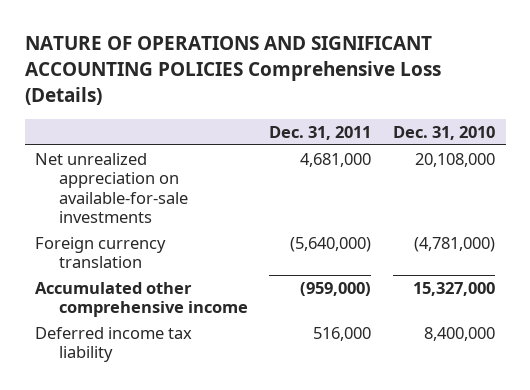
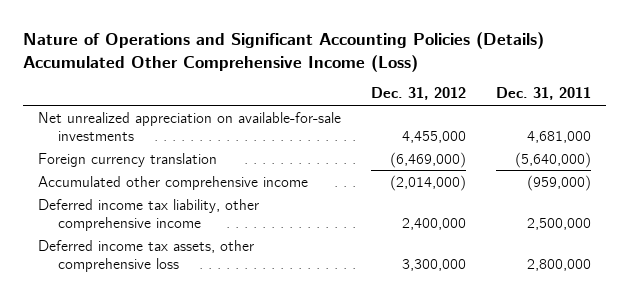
- NATURE OF OPERATIONS AND SIGNIFICANT ACCOUNTING POLICIES Comprehensive Loss (Details)
+ Nature of Operations and Significant Accounting Policies (Details) Accumulated Other Comprehensive Income (Loss)
- | Dec. 31, 2011 | Dec. 31, 2010
+ | Dec. 31, 2012 | Dec. 31, 2011
- Deferred income tax liability | 516,000 | 8,400,000
+ Deferred income tax liability, other comprehensive income | 2,400,000 | 2,500,000
+ Deferred income tax assets, other comprehensive loss | 3,300,000 | 2,800,000

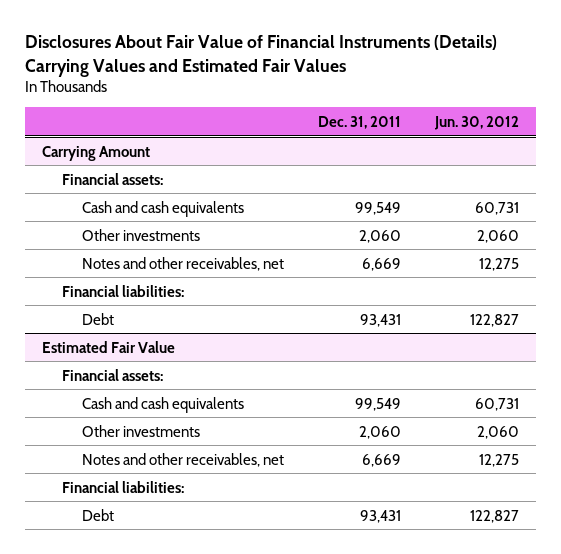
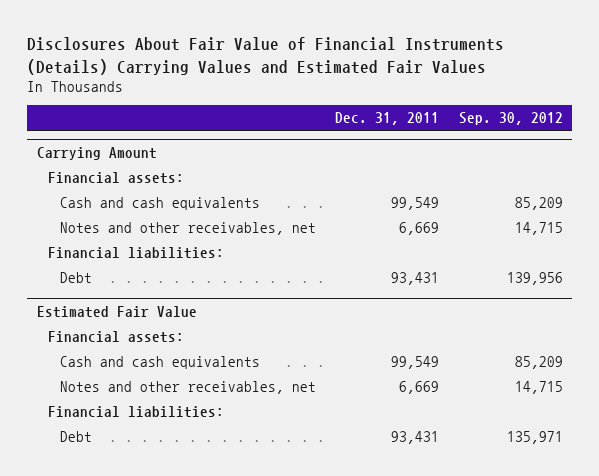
- | Dec. 31, 2011 | Jun. 30, 2012
+ | Dec. 31, 2011 | Sep. 30, 2012
@ Carrying Amount
- Other investments | 2,060 | 2,060
@ Estimated Fair Value
- Other investments | 2,060 | 2,060

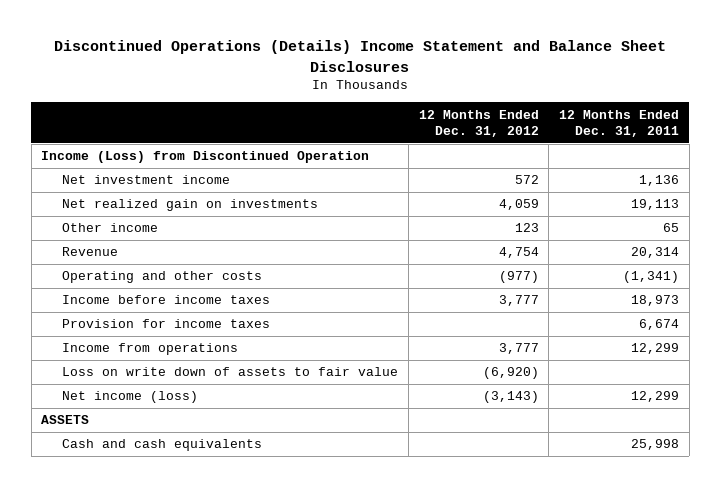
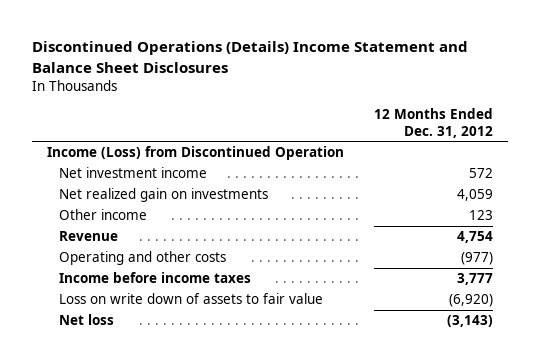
- | 12 Months Ended Dec. 31, 2012 | 12 Months Ended Dec. 31, 2011
+ | 12 Months Ended Dec. 31, 2012
- Provision for income taxes | | 6,674
- Income from operations | 3,777 | 12,299
- Net income (loss) | (3,143) | 12,299
- ASSETS
- Cash and cash equivalents | | 25,998
+ Net loss | (3,143)

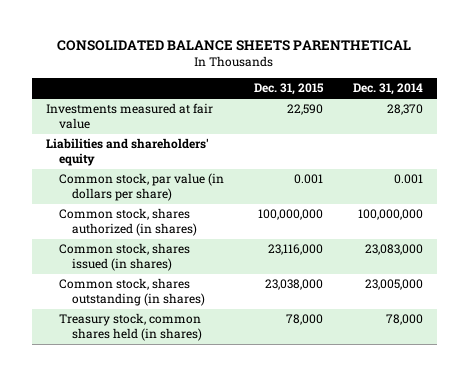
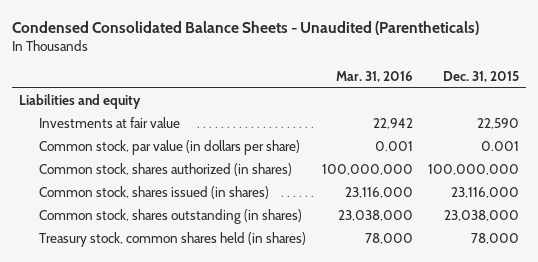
- CONSOLIDATED BALANCE SHEETS PARENTHETICAL
+ Condensed Consolidated Balance Sheets - Unaudited (Parentheticals)
- | Dec. 31, 2015 | Dec. 31, 2014
+ | Mar. 31, 2016 | Dec. 31, 2015
- Investments measured at fair value | 22,590 | 28,370
- Liabilities and shareholders' equity
+ Liabilities and equity
+ Investments at fair value | 22,942 | 22,590

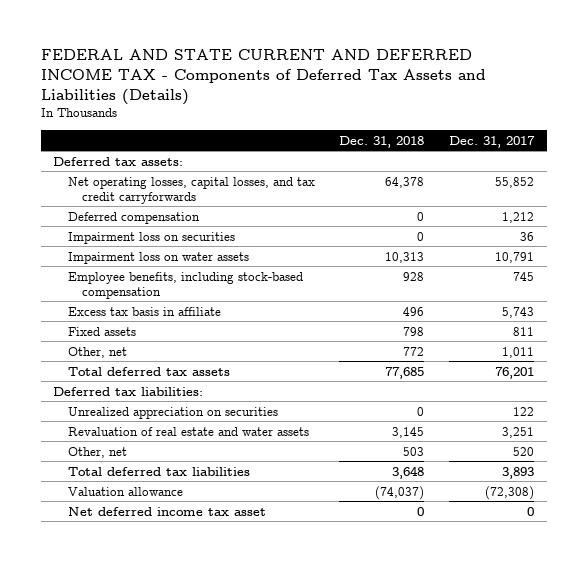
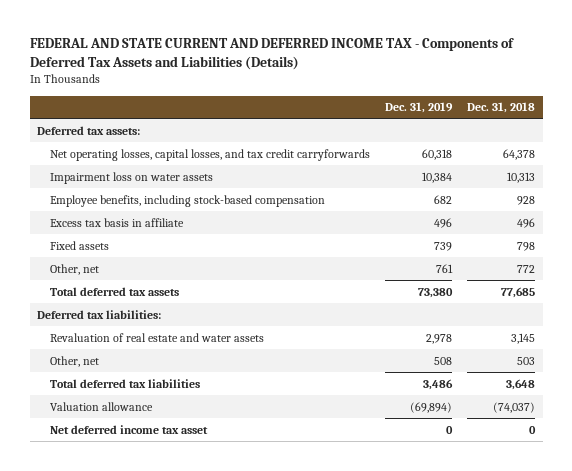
- | Dec. 31, 2018 | Dec. 31, 2017
+ | Dec. 31, 2019 | Dec. 31, 2018
- Deferred compensation | 0 | 1,212
- Impairment loss on securities | 0 | 36
- Unrealized appreciation on securities | 0 | 122

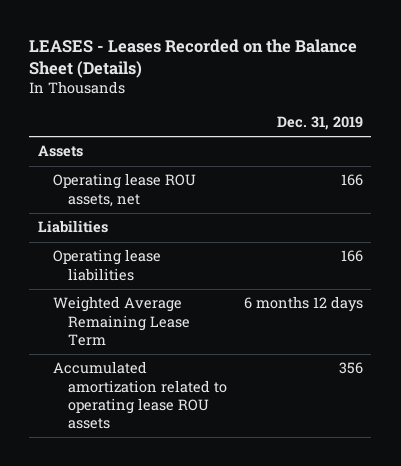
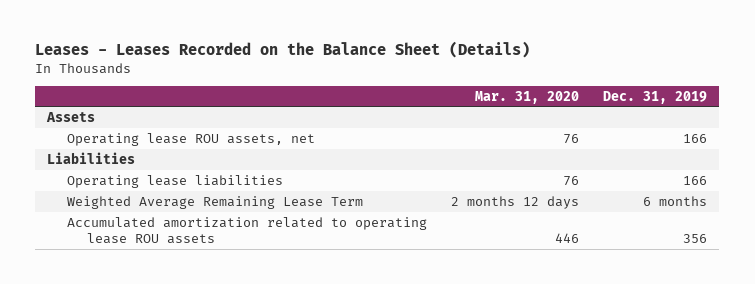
- LEASES - Leases Recorded on the Balance Sheet (Details)
+ Leases - Leases Recorded on the Balance Sheet (Details)
- | Dec. 31, 2019
+ | Mar. 31, 2020 | Dec. 31, 2019
- Weighted Average Remaining Lease Term | 6 months 12 days
+ Weighted Average Remaining Lease Term | 2 months 12 days | 6 months

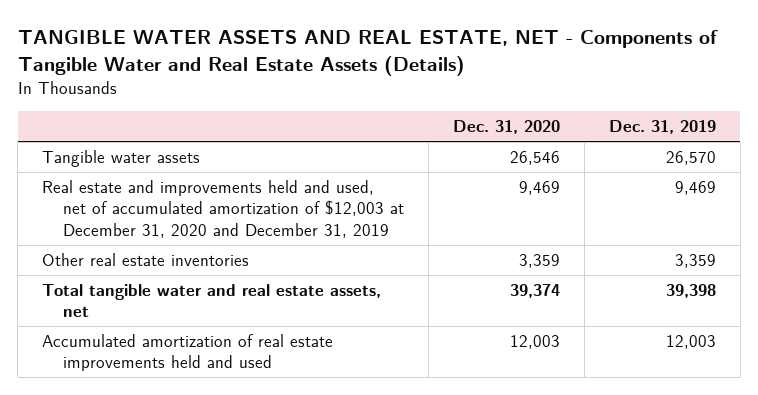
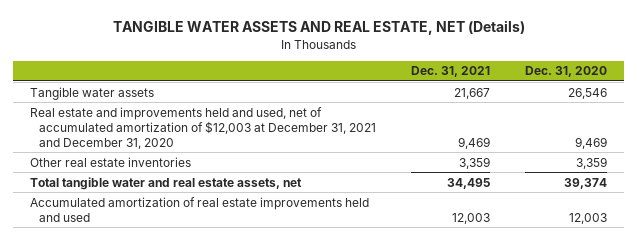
- TANGIBLE WATER ASSETS AND REAL ESTATE, NET - Components of Tangible Water and Real Estate Assets (Details)
+ TANGIBLE WATER ASSETS AND REAL ESTATE, NET (Details)
- | Dec. 31, 2020 | Dec. 31, 2019
+ | Dec. 31, 2021 | Dec. 31, 2020
- Real estate and improvements held and used, net of accumulated amortization of $12,003 at December 31, 2020 and December 31, 2019 | 9,469 | 9,469
+ Real estate and improvements held and used, net of accumulated amortization of $12,003 at December 31, 2021 and December 31, 2020 | 9,469 | 9,469

